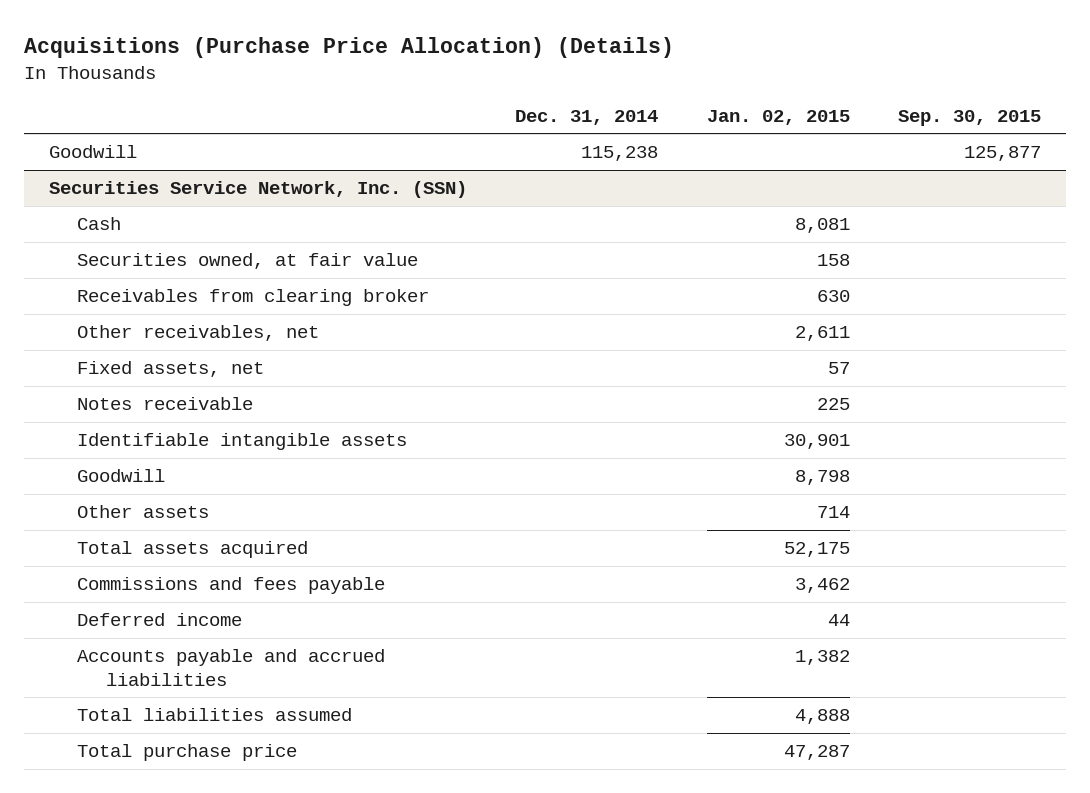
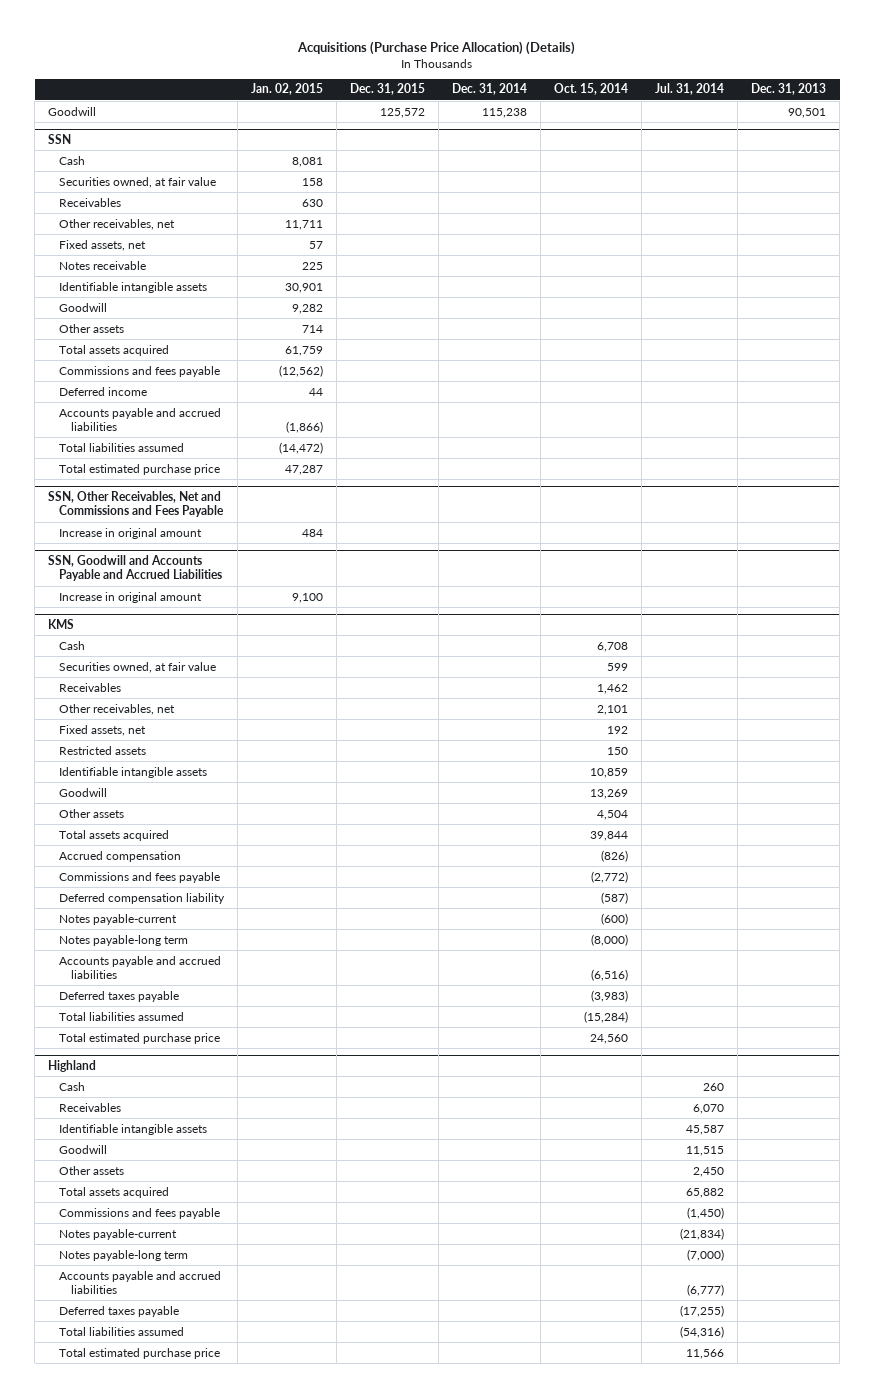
- | Dec. 31, 2014 | Jan. 02, 2015 | Sep. 30, 2015
+ | Jan. 02, 2015 | Dec. 31, 2015 | Dec. 31, 2014 | Oct. 15, 2014 | Jul. 31, 2014 | Dec. 31, 2013
- Securities Service Network, Inc. (SSN)
+ SSN
- Receivables from clearing broker | | 630 |
- Other receivables, net | | 2,611 |
+ Receivables | 630 | | | | |
+ Other receivables, net | 11,711 | | | | |
- Goodwill | | 8,798 |
+ Goodwill | 9,282 | | | | |
- Total assets acquired | | 52,175 |
- Commissions and fees payable | | 3,462 |
+ Total assets acquired | 61,759 | | | | |
+ Commissions and fees payable | (12,562) | | | | |
- Accounts payable and accrued liabilities | | 1,382 |
- Total liabilities assumed | | 4,888 |
- Total purchase price | | 47,287 |
+ Accounts payable and accrued liabilities | (1,866) | | | | |
+ Total liabilities assumed | (14,472) | | | | |
+ Total estimated purchase price | 47,287 | | | | |
+ SSN, Other Receivables, Net and Commissions and Fees Payable
+ Increase in original amount | 484 | | | | |
+ SSN, Goodwill and Accounts Payable and Accrued Liabilities
+ Increase in original amount | 9,100 | | | | |
+ KMS
+ Cash | | | | 6,708 | |
+ Securities owned, at fair value | | | | 599 | |
+ Receivables | | | | 1,462 | |
+ Other receivables, net | | | | 2,101 | |
+ Fixed assets, net | | | | 192 | |
+ Restricted assets | | | | 150 | |
+ Identifiable intangible assets | | | | 10,859 | |
+ Goodwill | | | | 13,269 | |
+ Other assets | | | | 4,504 | |
+ Total assets acquired | | | | 39,844 | |
+ Accrued compensation | | | | (826) | |
+ Commissions and fees payable | | | | (2,772) | |
+ Deferred compensation liability | | | | (587) | |
+ Notes payable-current | | | | (600) | |
+ Notes payable-long term | | | | (8,000) | |
+ Accounts payable and accrued liabilities | | | | (6,516) | |
+ Deferred taxes payable | | | | (3,983) | |
+ Total liabilities assumed | | | | (15,284) | |
+ Total estimated purchase price | | | | 24,560 | |
+ Highland
+ Cash | | | | | 260 |
+ Receivables | | | | | 6,070 |
+ Identifiable intangible assets | | | | | 45,587 |
+ Goodwill | | | | | 11,515 |
+ Other assets | | | | | 2,450 |
+ Total assets acquired | | | | | 65,882 |
+ Commissions and fees payable | | | | | (1,450) |
+ Notes payable-current | | | | | (21,834) |
+ Notes payable-long term | | | | | (7,000) |
+ Accounts payable and accrued liabilities | | | | | (6,777) |
+ Deferred taxes payable | | | | | (17,255) |
+ Total liabilities assumed | | | | | (54,316) |
+ Total estimated purchase price | | | | | 11,566 |

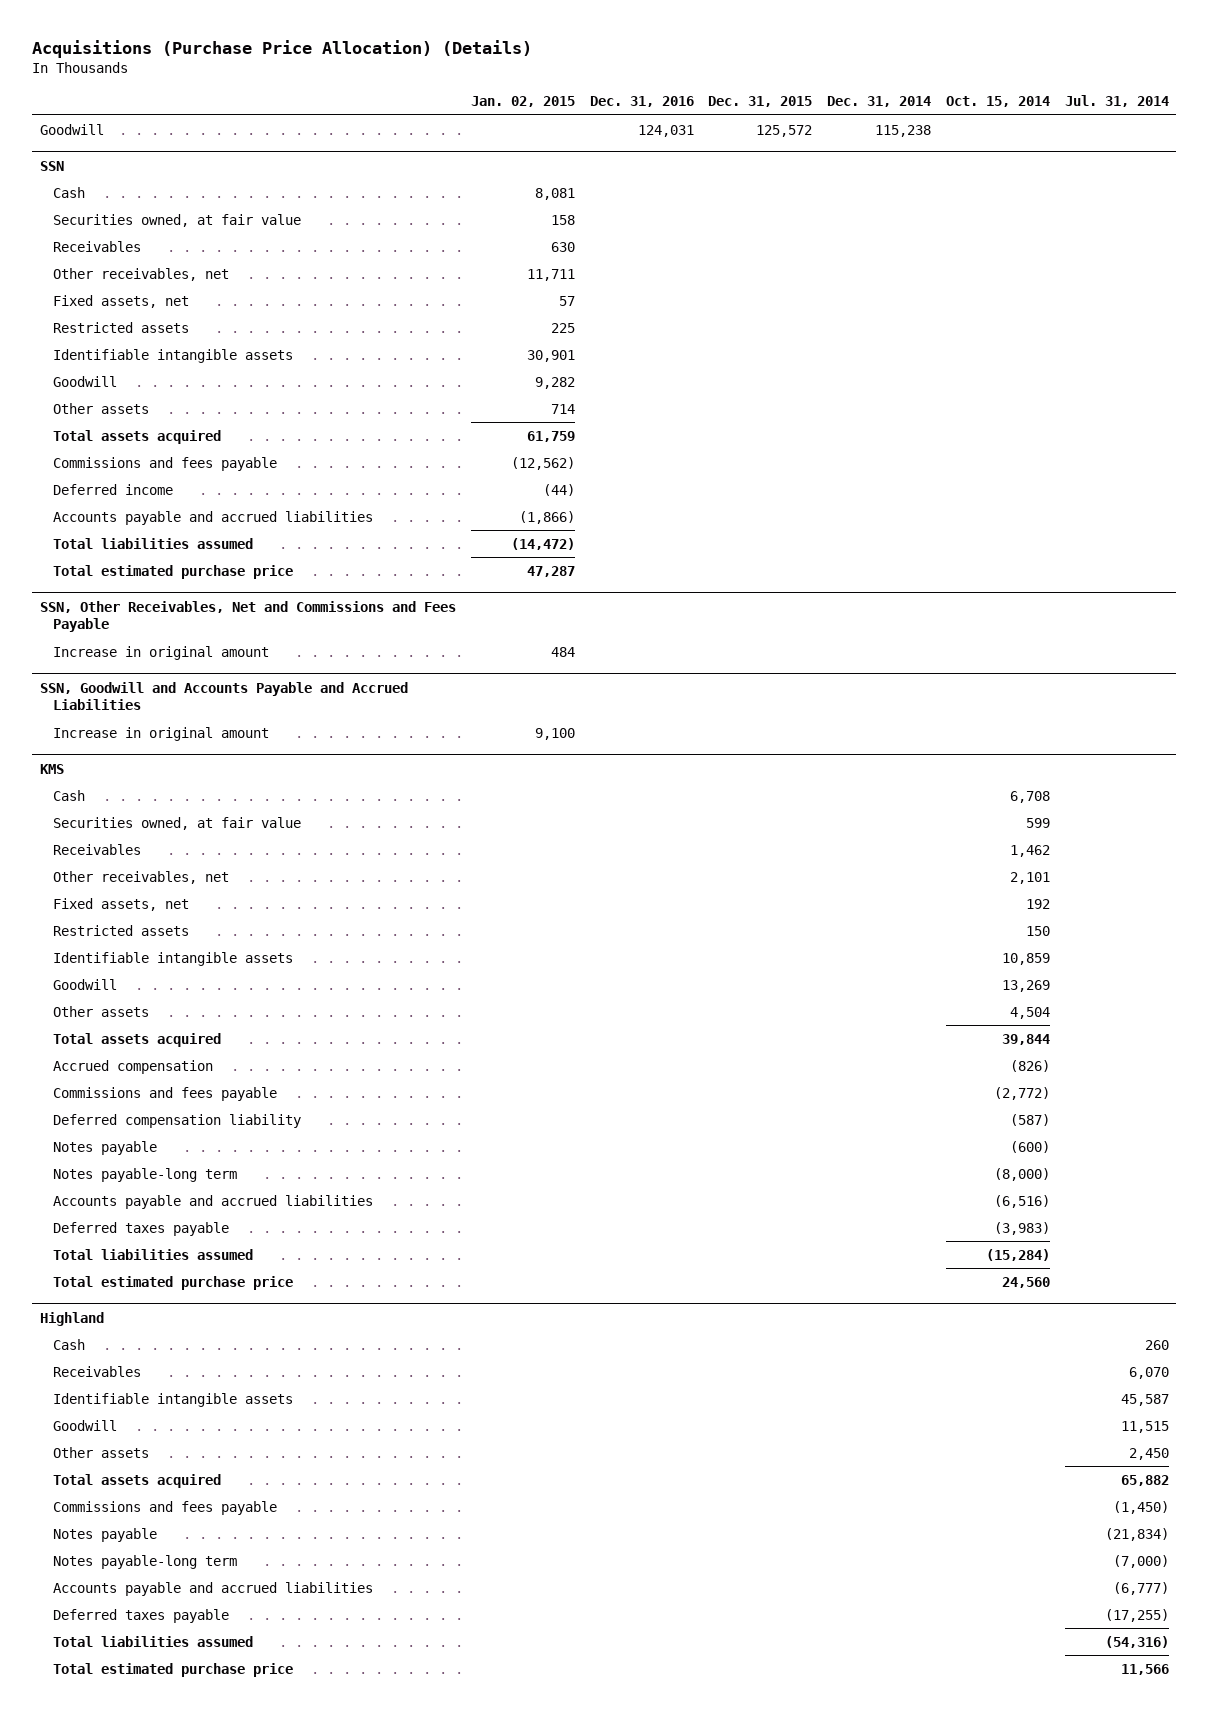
- | Jan. 02, 2015 | Dec. 31, 2015 | Dec. 31, 2014 | Oct. 15, 2014 | Jul. 31, 2014 | Dec. 31, 2013
+ | Jan. 02, 2015 | Dec. 31, 2016 | Dec. 31, 2015 | Dec. 31, 2014 | Oct. 15, 2014 | Jul. 31, 2014
@ SSN
- Notes receivable | 225 | | | | |
+ Restricted assets | 225 | | | | |
- Deferred income | 44 | | | | |
+ Deferred income | (44) | | | | |
@ KMS
- Notes payable-current | | | | (600) | |
+ Notes payable | | | | | (600) |
@ Highland
- Notes payable-current | | | | | (21,834) |
+ Notes payable | | | | | | (21,834)

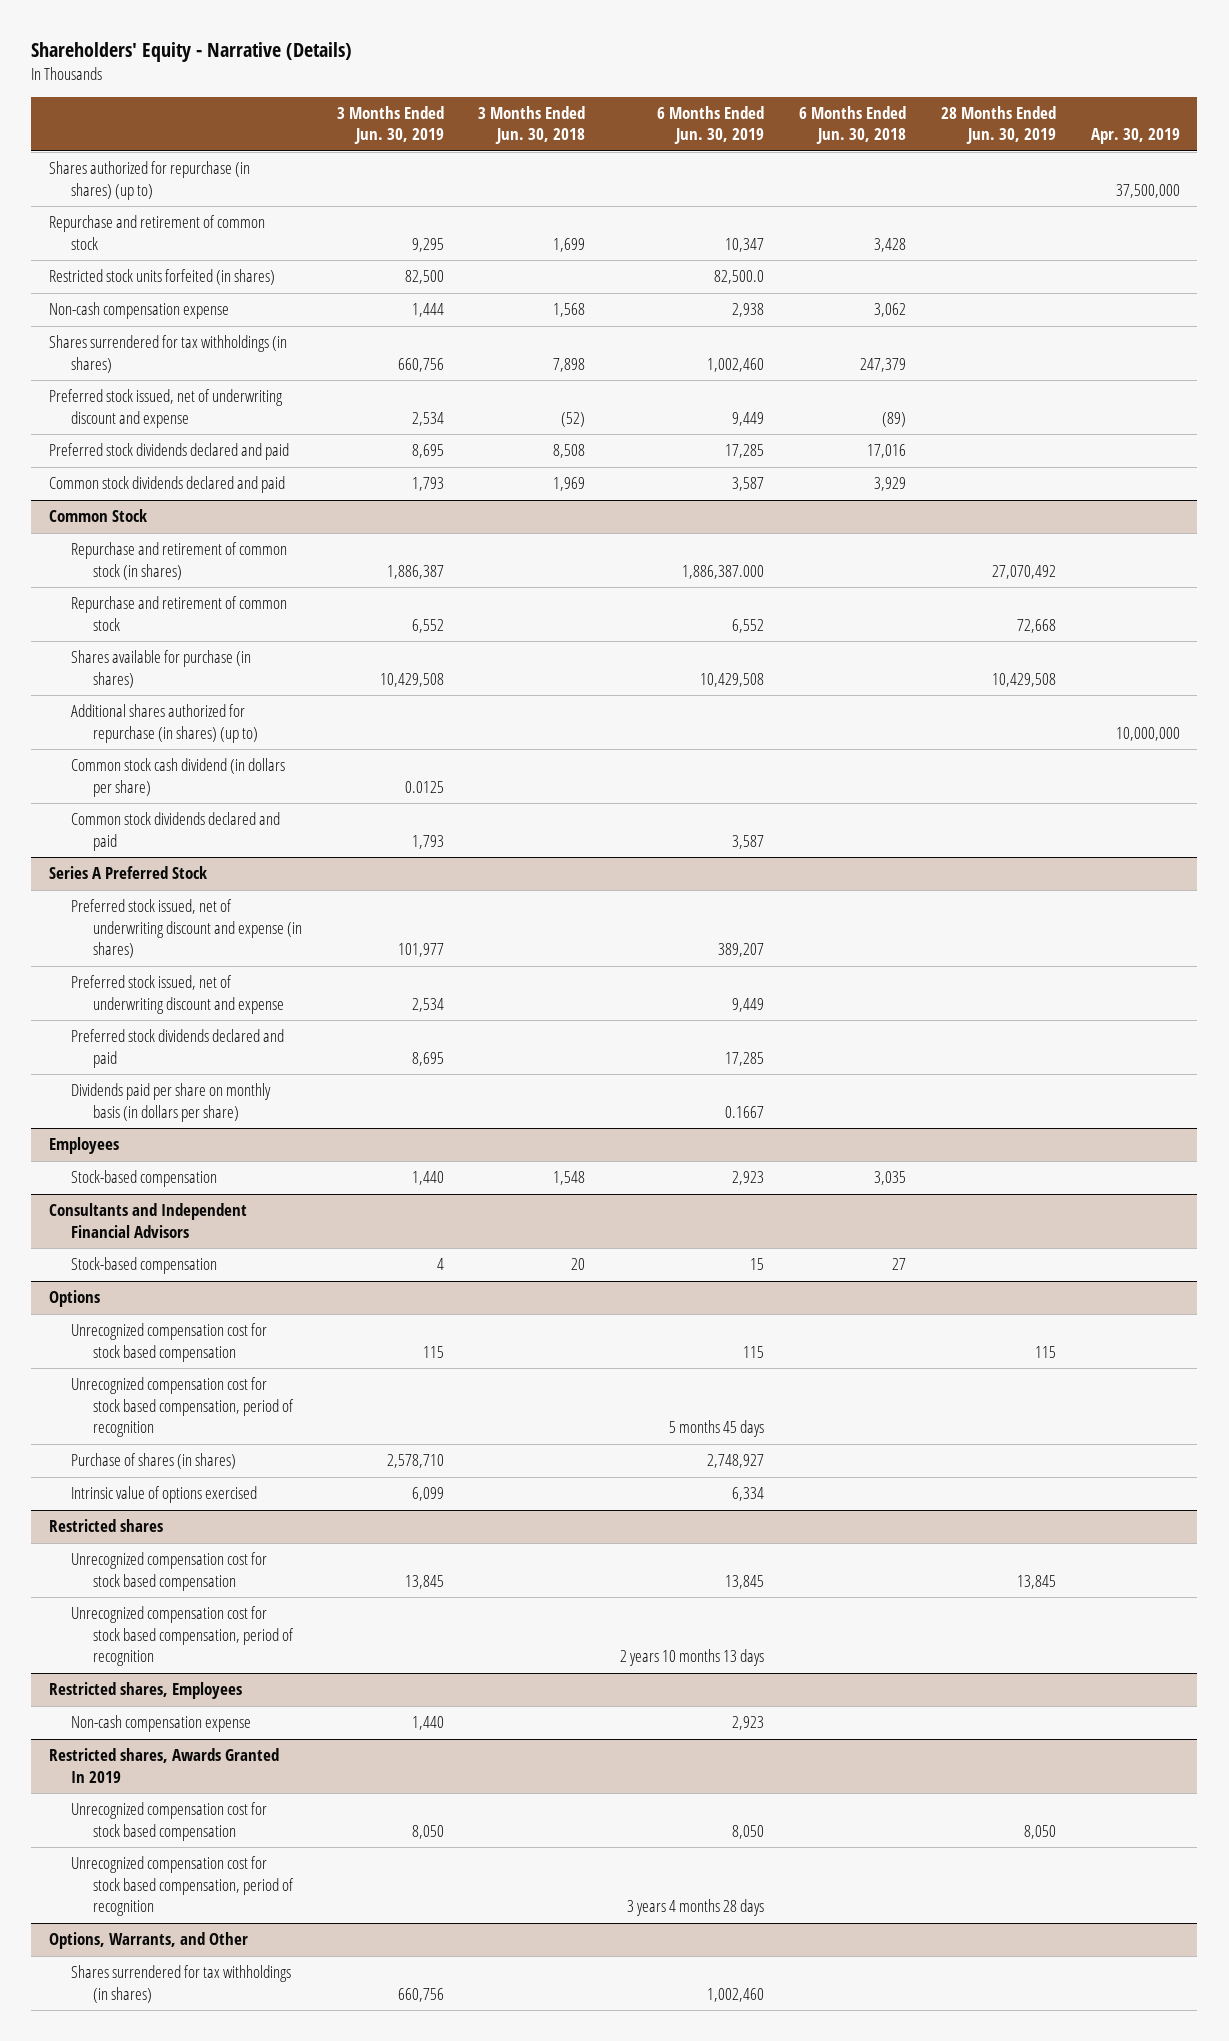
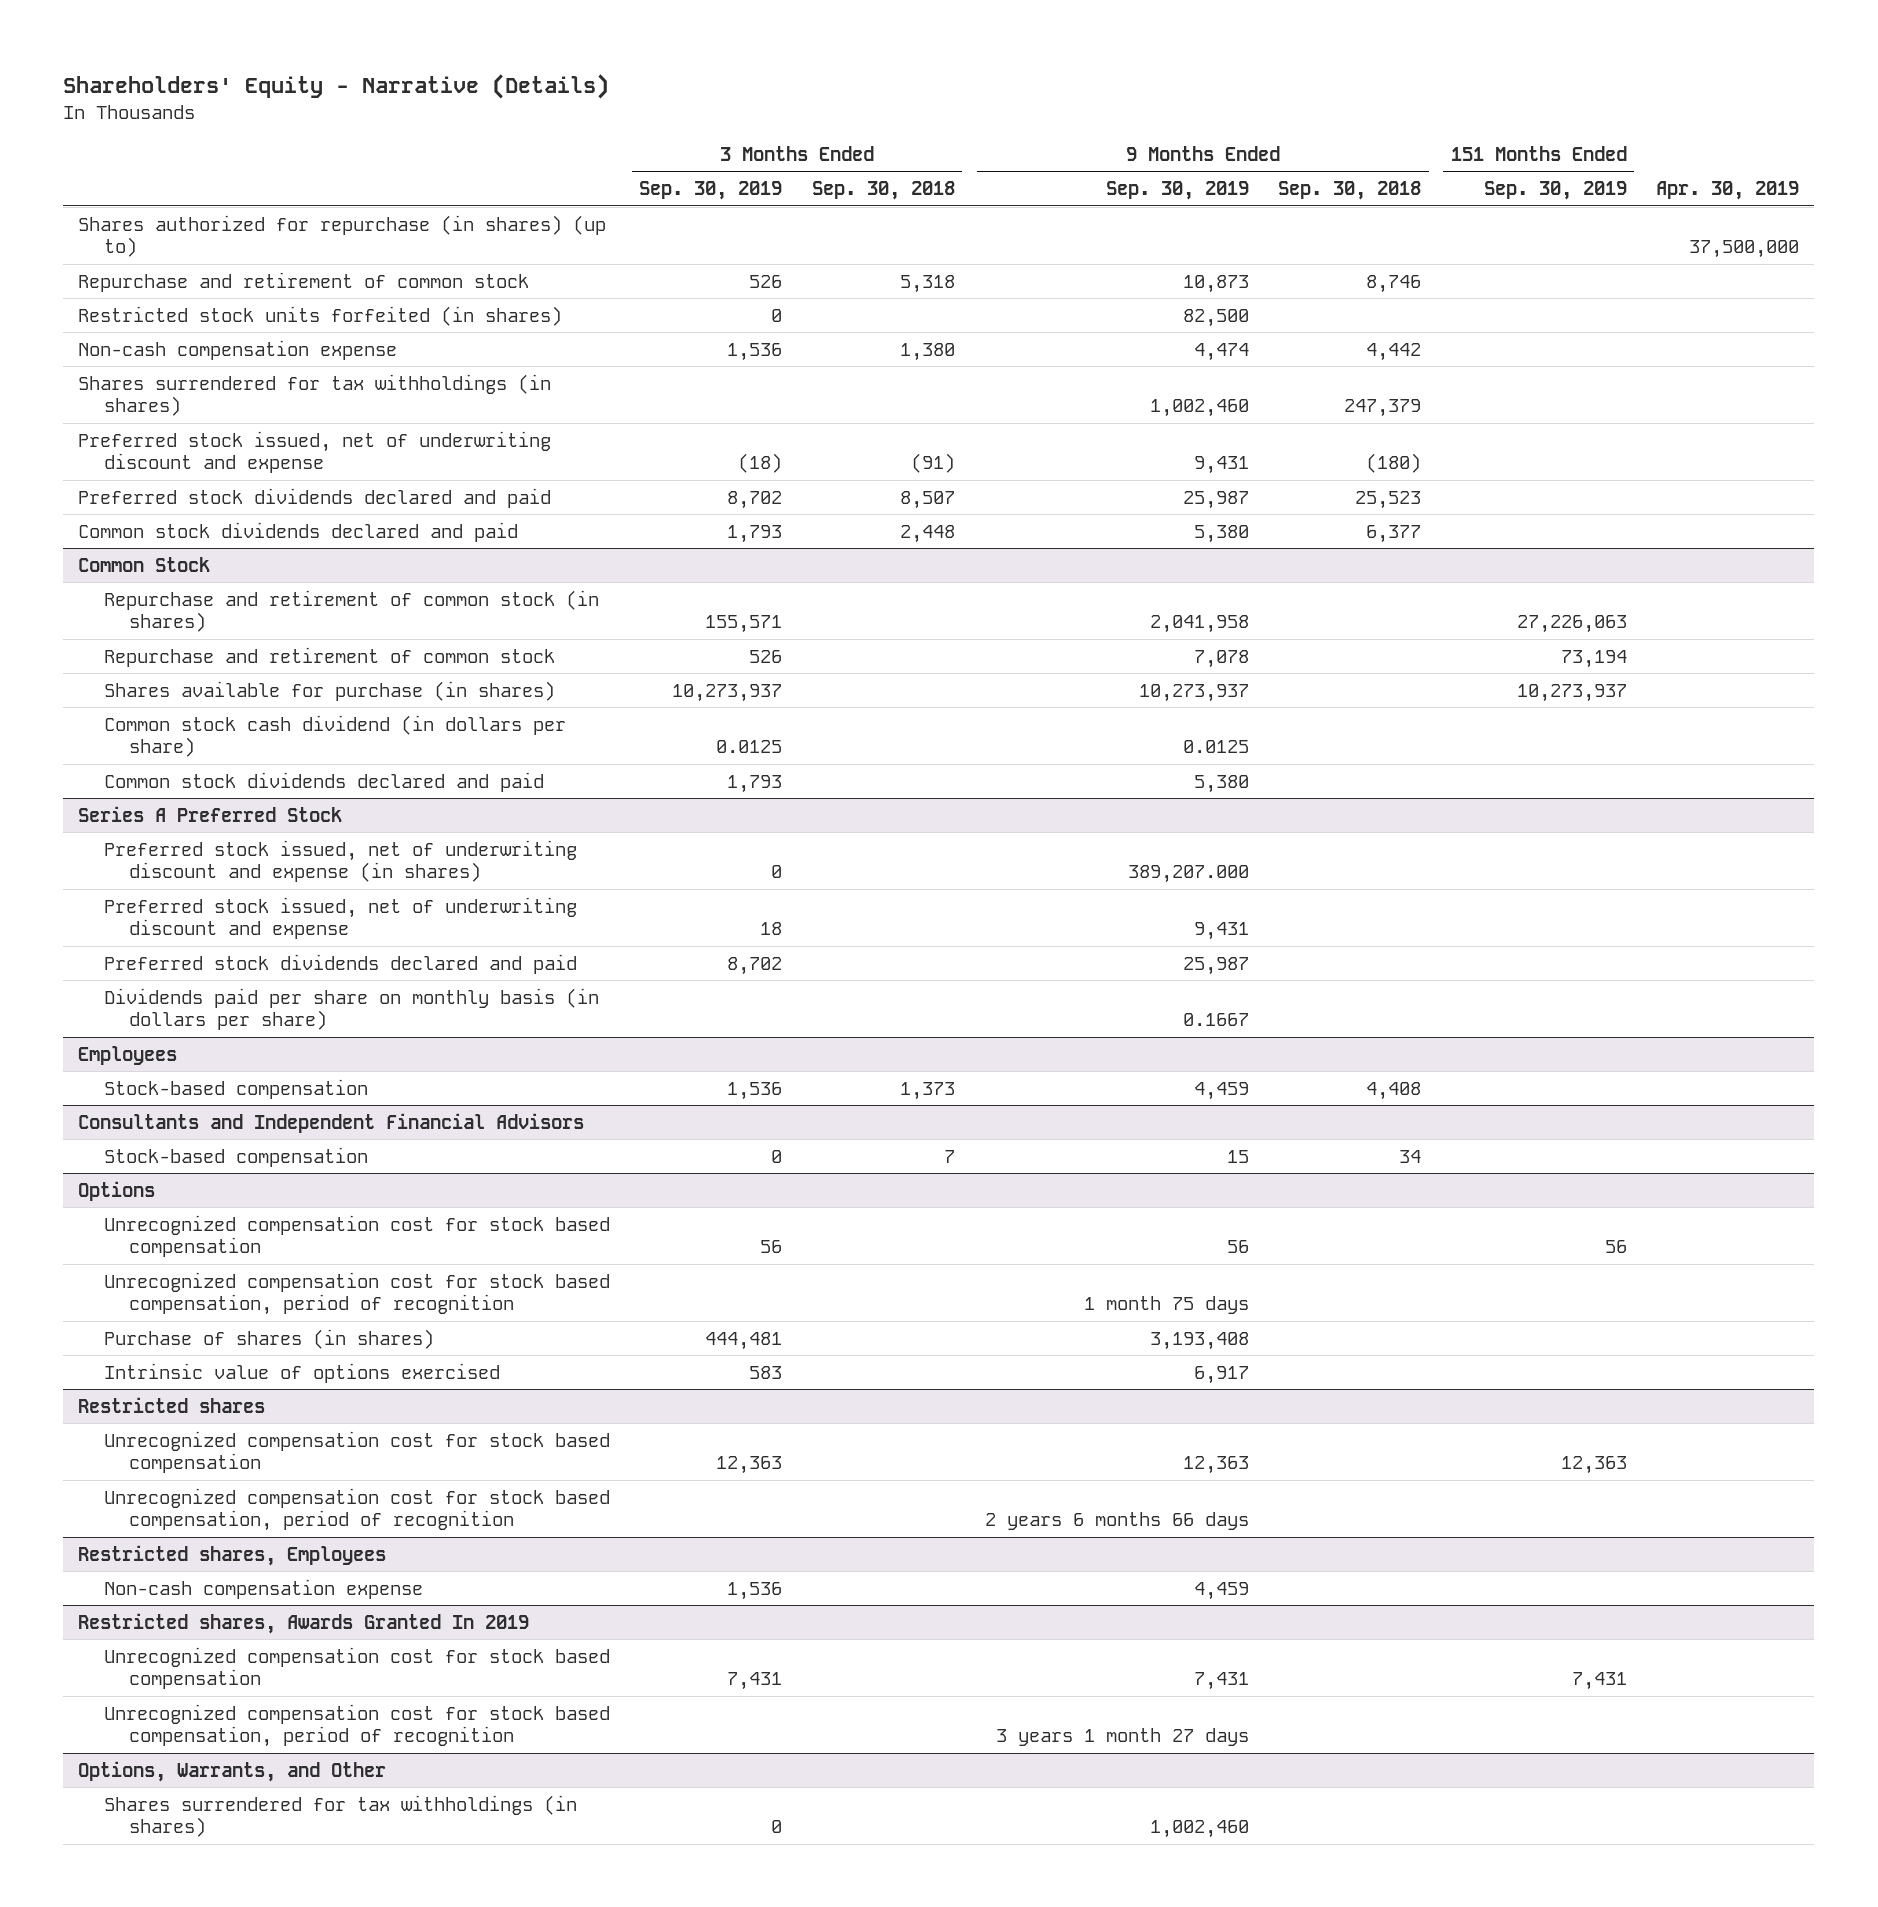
- | 3 Months Ended Jun. 30, 2019 | 3 Months Ended Jun. 30, 2018 | 6 Months Ended Jun. 30, 2019 | 6 Months Ended Jun. 30, 2018 | 28 Months Ended Jun. 30, 2019 | Apr. 30, 2019
+ | 3 Months Ended Sep. 30, 2019 | 3 Months Ended Sep. 30, 2018 | 9 Months Ended Sep. 30, 2019 | 9 Months Ended Sep. 30, 2018 | 151 Months Ended Sep. 30, 2019 | Apr. 30, 2019
@ Common Stock
- Additional shares authorized for repurchase (in shares) (up to) | | | | | | 10,000,000

